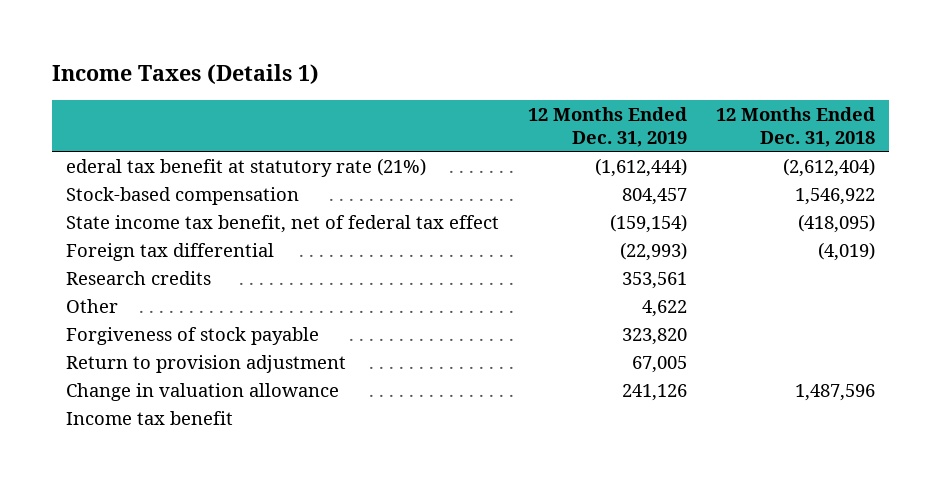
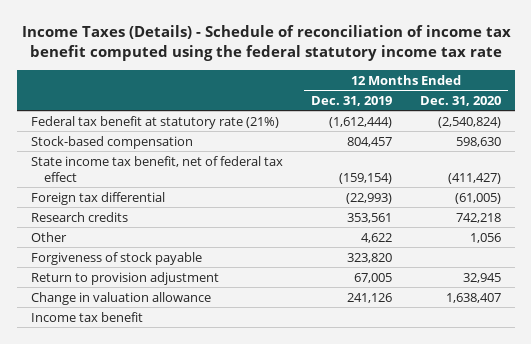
- Income Taxes (Details 1)
+ Income Taxes (Details) - Schedule of reconciliation of income tax benefit computed using the federal statutory income tax rate
- | 12 Months Ended Dec. 31, 2019 | 12 Months Ended Dec. 31, 2018
+ | 12 Months Ended Dec. 31, 2019 | 12 Months Ended Dec. 31, 2020
- ederal tax benefit at statutory rate (21%) | (1,612,444) | (2,612,404)
+ Federal tax benefit at statutory rate (21%) | (1,612,444) | (2,540,824)

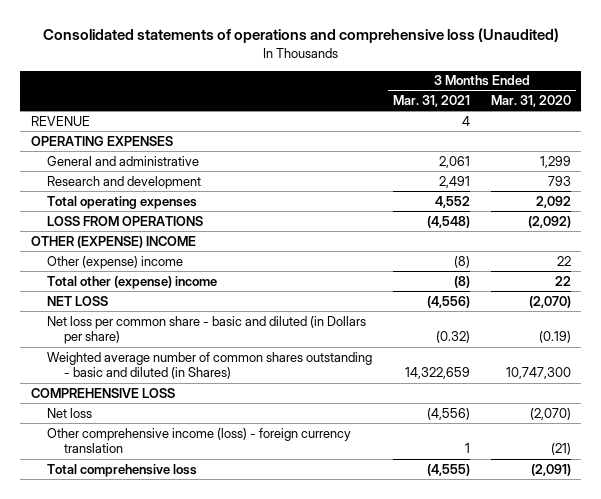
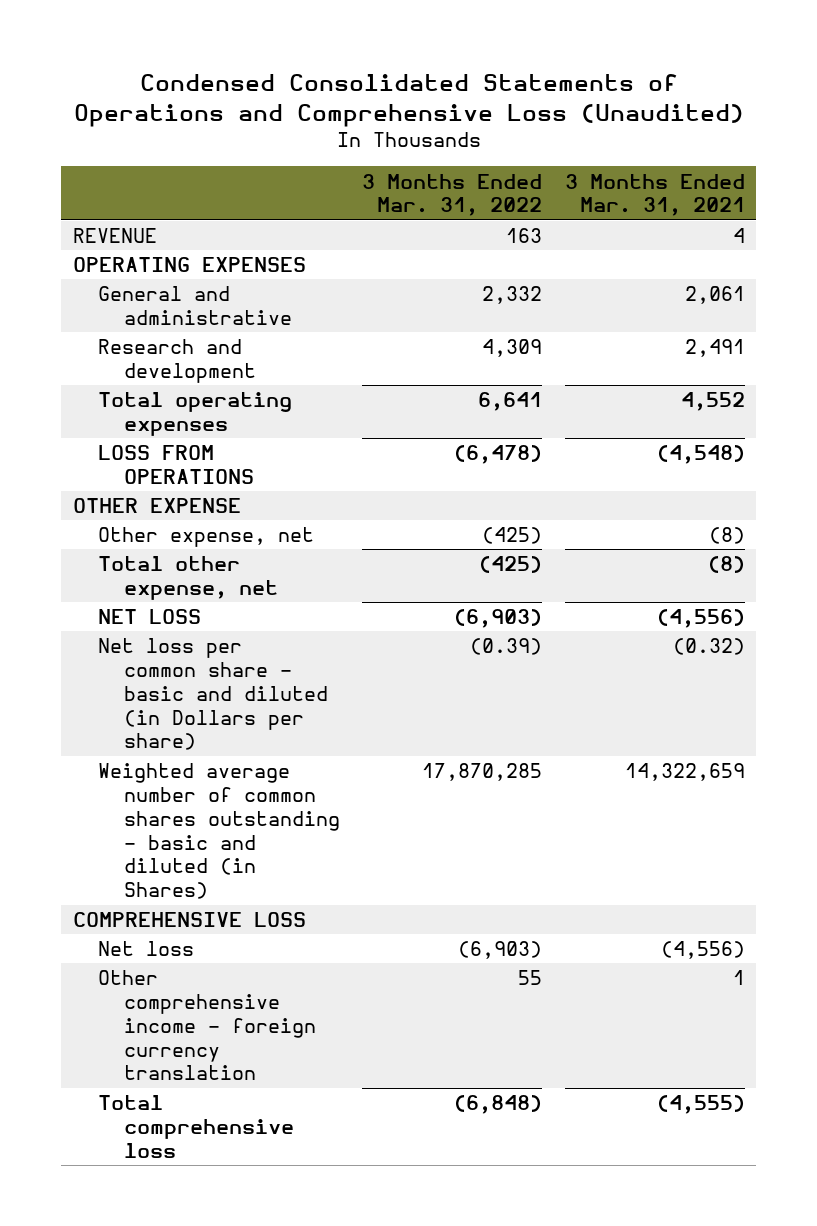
- Consolidated statements of operations and comprehensive loss (Unaudited)
+ Condensed Consolidated Statements of Operations and Comprehensive Loss (Unaudited)
- | 3 Months Ended Mar. 31, 2021 | 3 Months Ended Mar. 31, 2020
+ | 3 Months Ended Mar. 31, 2022 | 3 Months Ended Mar. 31, 2021
- OTHER (EXPENSE) INCOME
- Other (expense) income | (8) | 22
- Total other (expense) income | (8) | 22
+ OTHER EXPENSE
+ Other expense, net | (425) | (8)
+ Total other expense, net | (425) | (8)
- Other comprehensive income (loss) - foreign currency translation | 1 | (21)
+ Other comprehensive income - foreign currency translation | 55 | 1

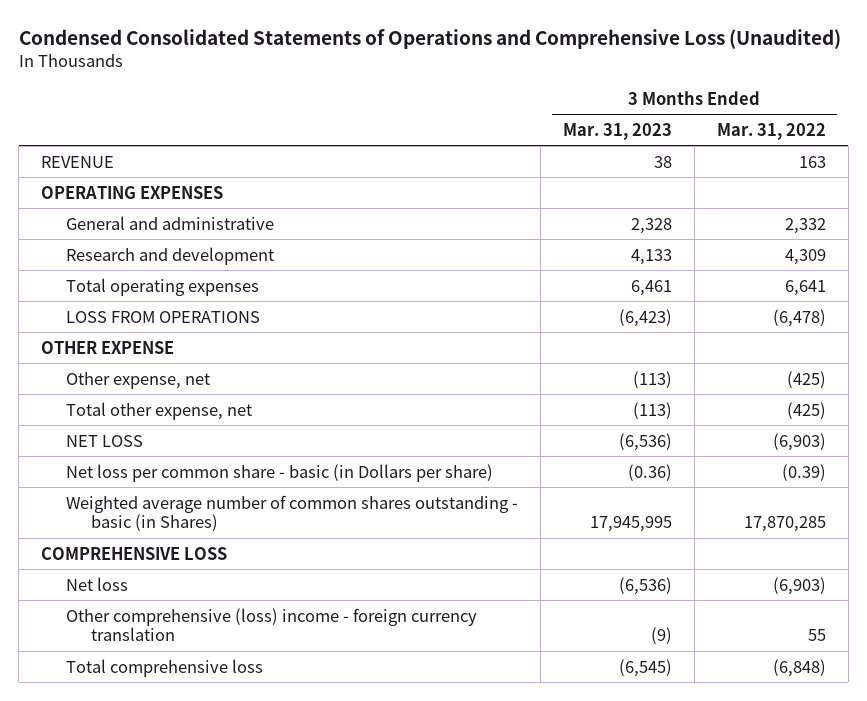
- | 3 Months Ended Mar. 31, 2022 | 3 Months Ended Mar. 31, 2021
+ | 3 Months Ended Mar. 31, 2023 | 3 Months Ended Mar. 31, 2022
- Net loss per common share - basic and diluted (in Dollars per share) | (0.39) | (0.32)
- Weighted average number of common shares outstanding - basic and diluted (in Shares) | 17,870,285 | 14,322,659
+ Net loss per common share - basic (in Dollars per share) | (0.36) | (0.39)
+ Weighted average number of common shares outstanding - basic (in Shares) | 17,945,995 | 17,870,285
- Other comprehensive income - foreign currency translation | 55 | 1
+ Other comprehensive (loss) income - foreign currency translation | (9) | 55

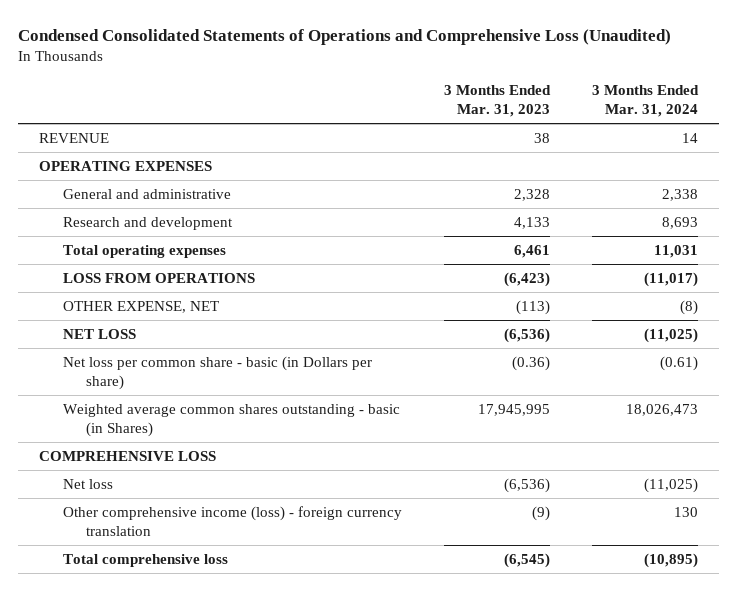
- | 3 Months Ended Mar. 31, 2023 | 3 Months Ended Mar. 31, 2022
+ | 3 Months Ended Mar. 31, 2023 | 3 Months Ended Mar. 31, 2024
- OTHER EXPENSE
- Other expense, net | (113) | (425)
- Total other expense, net | (113) | (425)
+ OTHER EXPENSE, NET | (113) | (8)
- Weighted average number of common shares outstanding - basic (in Shares) | 17,945,995 | 17,870,285
+ Weighted average common shares outstanding - basic (in Shares) | 17,945,995 | 18,026,473
- Other comprehensive (loss) income - foreign currency translation | (9) | 55
+ Other comprehensive income (loss) - foreign currency translation | (9) | 130

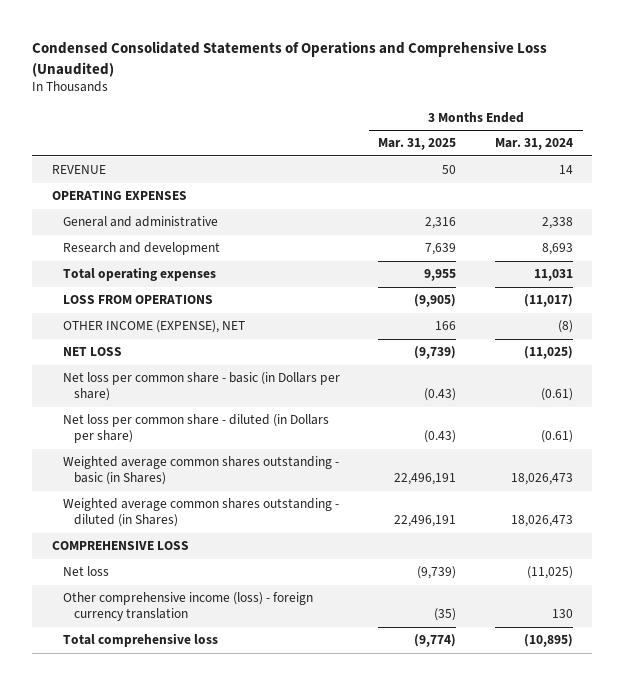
- | 3 Months Ended Mar. 31, 2023 | 3 Months Ended Mar. 31, 2024
+ | 3 Months Ended Mar. 31, 2025 | 3 Months Ended Mar. 31, 2024
- OTHER EXPENSE, NET | (113) | (8)
+ OTHER INCOME (EXPENSE), NET | 166 | (8)
+ Net loss per common share - diluted (in Dollars per share) | (0.43) | (0.61)
+ Weighted average common shares outstanding - diluted (in Shares) | 22,496,191 | 18,026,473

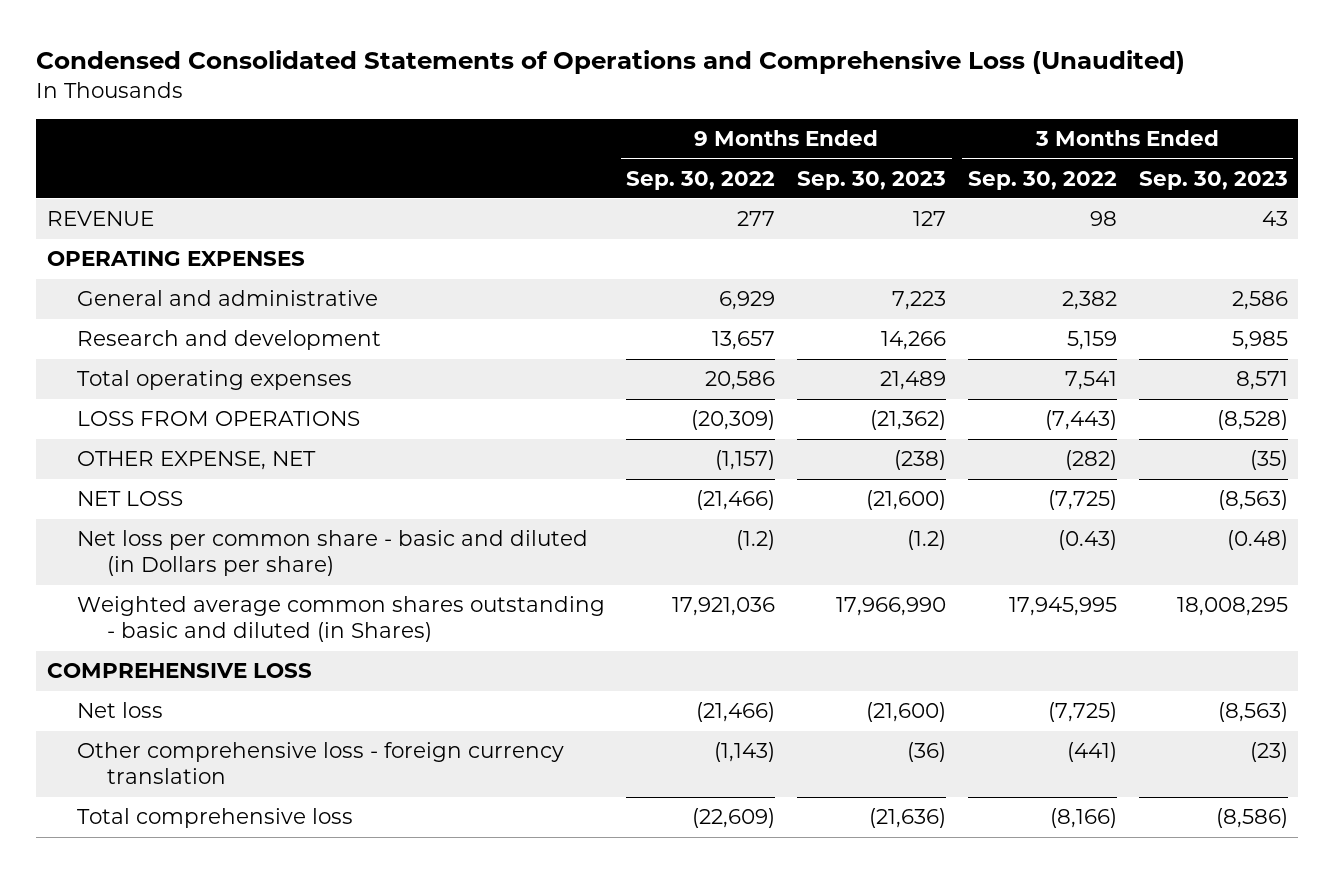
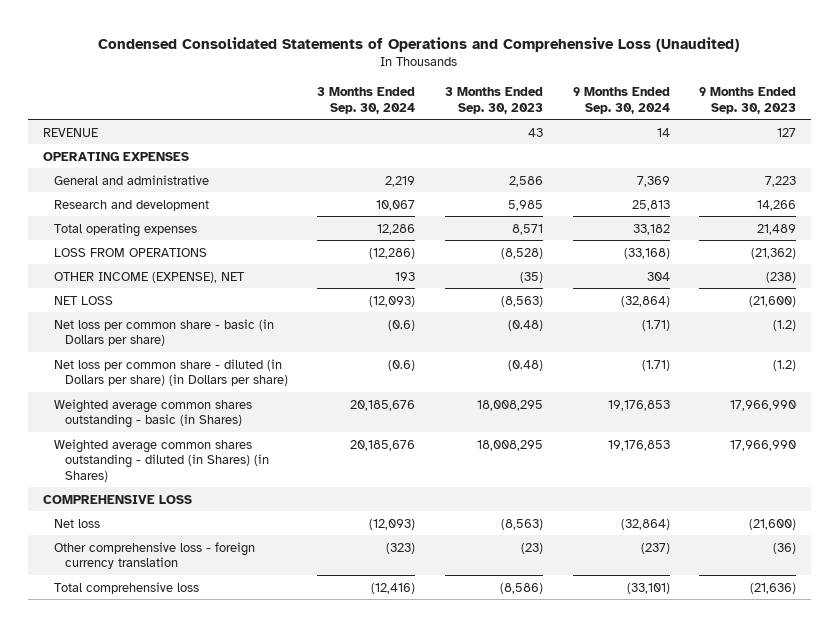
- | 9 Months Ended Sep. 30, 2022 | 9 Months Ended Sep. 30, 2023 | 3 Months Ended Sep. 30, 2022 | 3 Months Ended Sep. 30, 2023
+ | 3 Months Ended Sep. 30, 2024 | 3 Months Ended Sep. 30, 2023 | 9 Months Ended Sep. 30, 2024 | 9 Months Ended Sep. 30, 2023
- OTHER EXPENSE, NET | (1,157) | (238) | (282) | (35)
+ OTHER INCOME (EXPENSE), NET | 193 | (35) | 304 | (238)
- Net loss per common share - basic and diluted (in Dollars per share) | (1.2) | (1.2) | (0.43) | (0.48)
- Weighted average common shares outstanding - basic and diluted (in Shares) | 17,921,036 | 17,966,990 | 17,945,995 | 18,008,295
+ Net loss per common share - basic (in Dollars per share) | (0.6) | (0.48) | (1.71) | (1.2)
+ Net loss per common share - diluted (in Dollars per share) (in Dollars per share) | (0.6) | (0.48) | (1.71) | (1.2)
+ Weighted average common shares outstanding - basic (in Shares) | 20,185,676 | 18,008,295 | 19,176,853 | 17,966,990
+ Weighted average common shares outstanding - diluted (in Shares) (in Shares) | 20,185,676 | 18,008,295 | 19,176,853 | 17,966,990

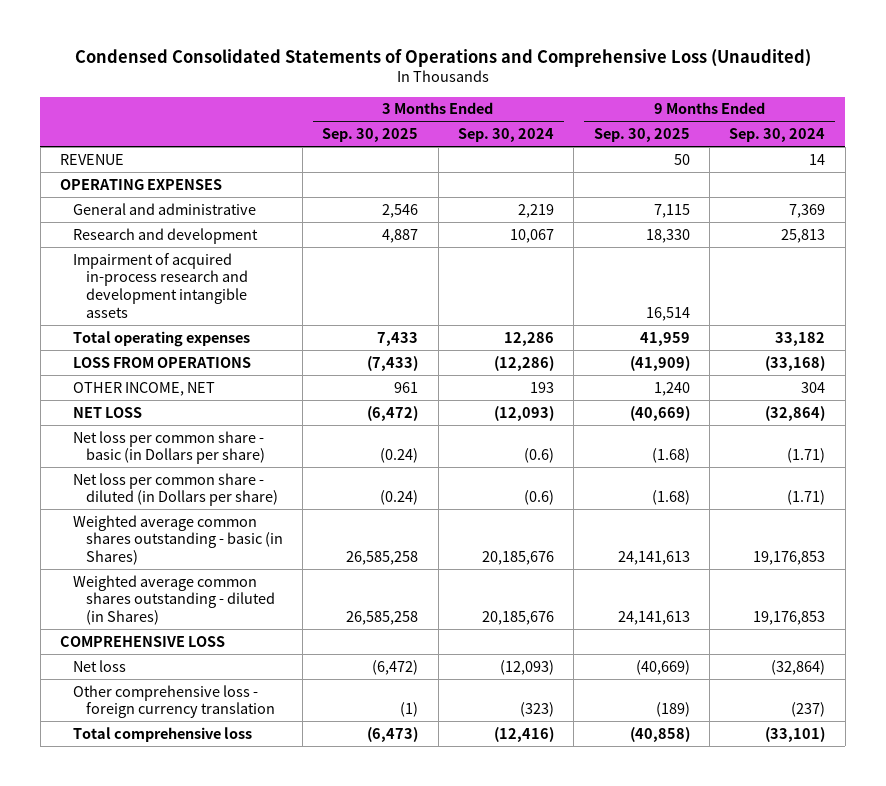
- | 3 Months Ended Sep. 30, 2024 | 3 Months Ended Sep. 30, 2023 | 9 Months Ended Sep. 30, 2024 | 9 Months Ended Sep. 30, 2023
+ | 3 Months Ended Sep. 30, 2025 | 3 Months Ended Sep. 30, 2024 | 9 Months Ended Sep. 30, 2025 | 9 Months Ended Sep. 30, 2024
+ Impairment of acquired in-process research and development intangible assets | | | 16,514 |
- OTHER INCOME (EXPENSE), NET | 193 | (35) | 304 | (238)
+ OTHER INCOME, NET | 961 | 193 | 1,240 | 304
- Net loss per common share - diluted (in Dollars per share) (in Dollars per share) | (0.6) | (0.48) | (1.71) | (1.2)
+ Net loss per common share - diluted (in Dollars per share) | (0.24) | (0.6) | (1.68) | (1.71)
- Weighted average common shares outstanding - diluted (in Shares) (in Shares) | 20,185,676 | 18,008,295 | 19,176,853 | 17,966,990
+ Weighted average common shares outstanding - diluted (in Shares) | 26,585,258 | 20,185,676 | 24,141,613 | 19,176,853

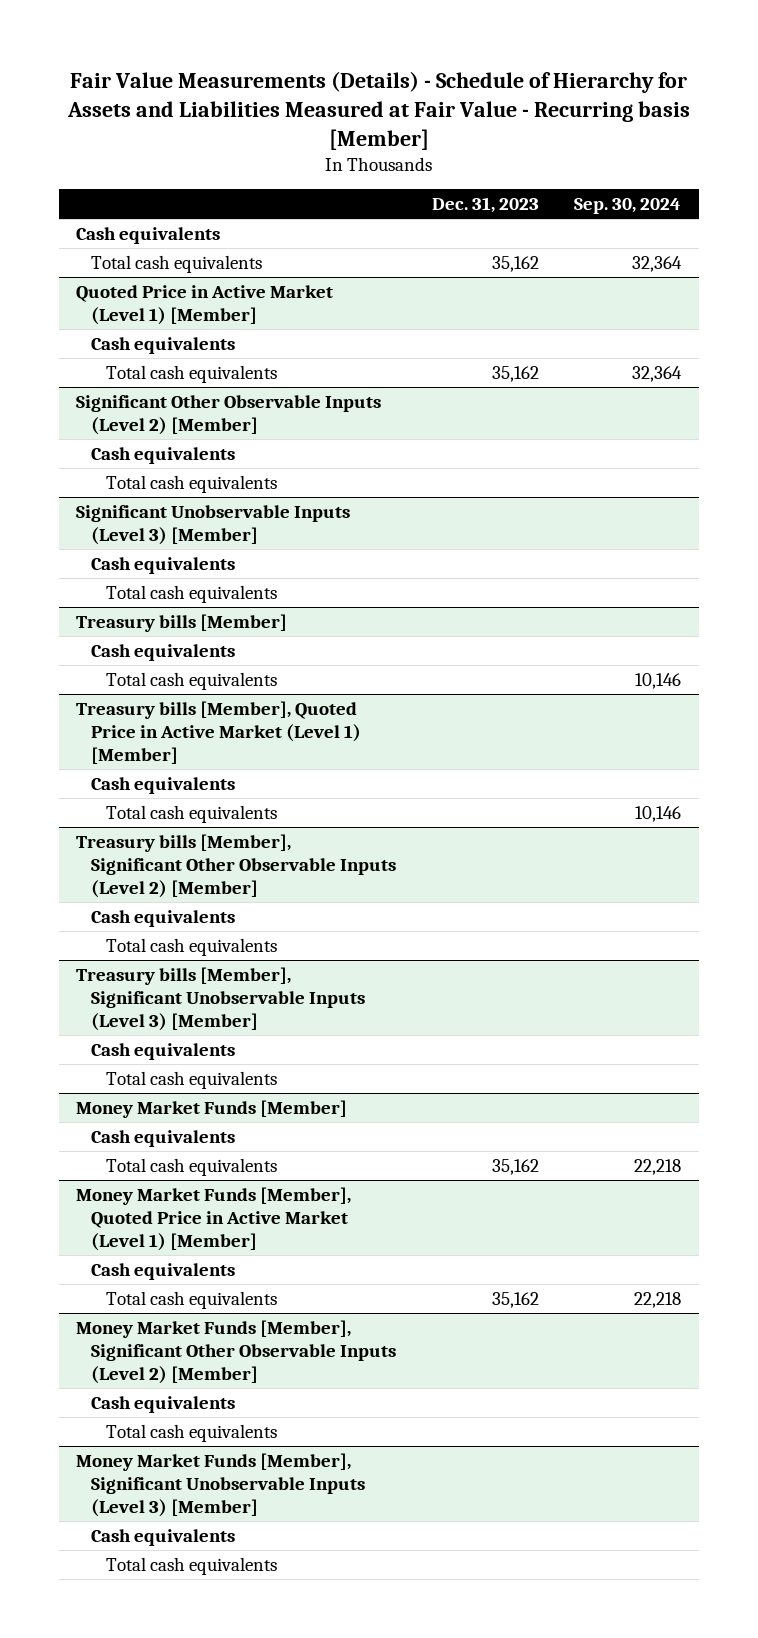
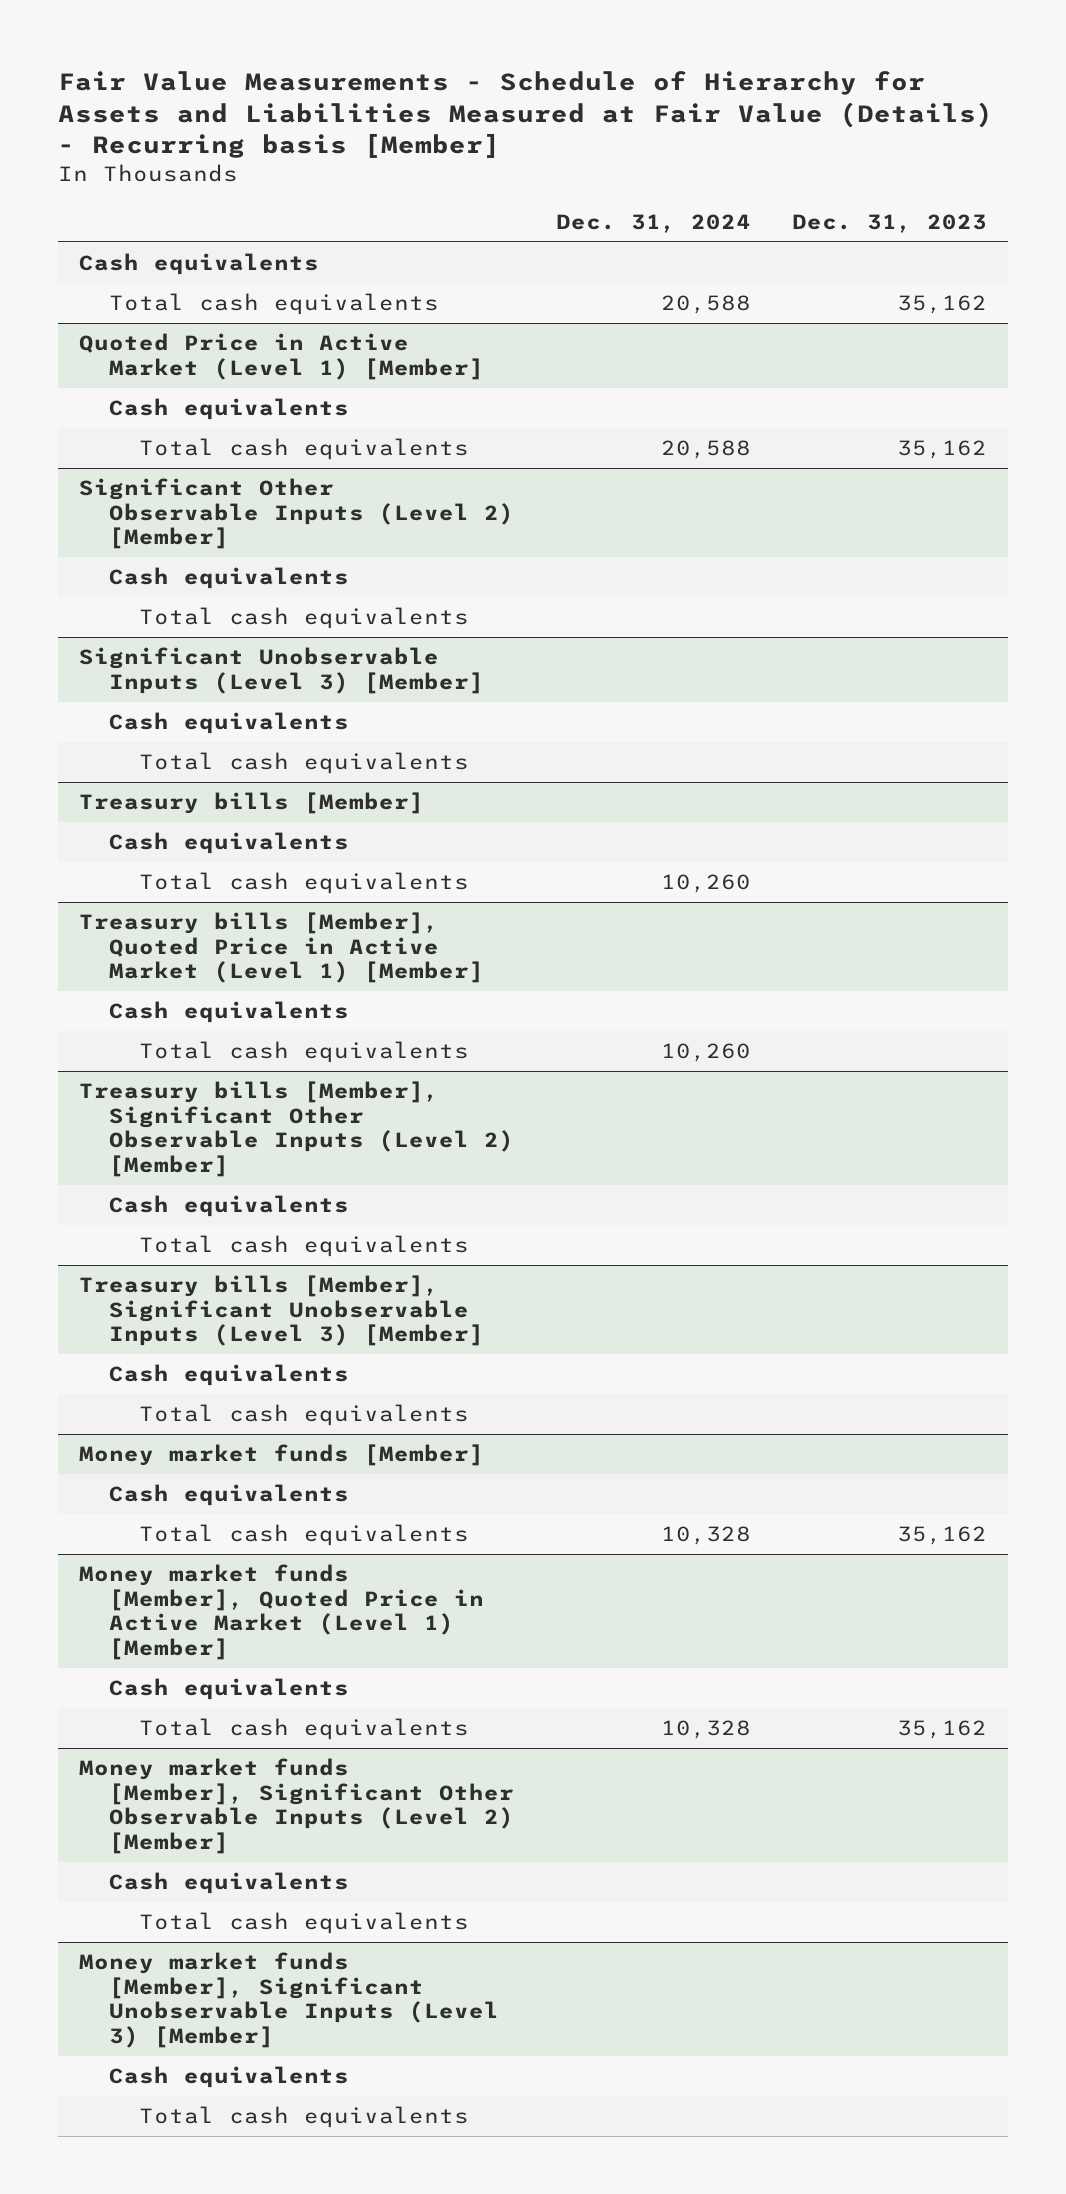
- Fair Value Measurements (Details) - Schedule of Hierarchy for Assets and Liabilities Measured at Fair Value - Recurring basis [Member]
+ Fair Value Measurements - Schedule of Hierarchy for Assets and Liabilities Measured at Fair Value (Details) - Recurring basis [Member]
- | Dec. 31, 2023 | Sep. 30, 2024
+ | Dec. 31, 2024 | Dec. 31, 2023
- Money Market Funds [Member]
+ Money market funds [Member]
- Money Market Funds [Member], Quoted Price in Active Market (Level 1) [Member]
+ Money market funds [Member], Quoted Price in Active Market (Level 1) [Member]
- Money Market Funds [Member], Significant Other Observable Inputs (Level 2) [Member]
+ Money market funds [Member], Significant Other Observable Inputs (Level 2) [Member]
- Money Market Funds [Member], Significant Unobservable Inputs (Level 3) [Member]
+ Money market funds [Member], Significant Unobservable Inputs (Level 3) [Member]

